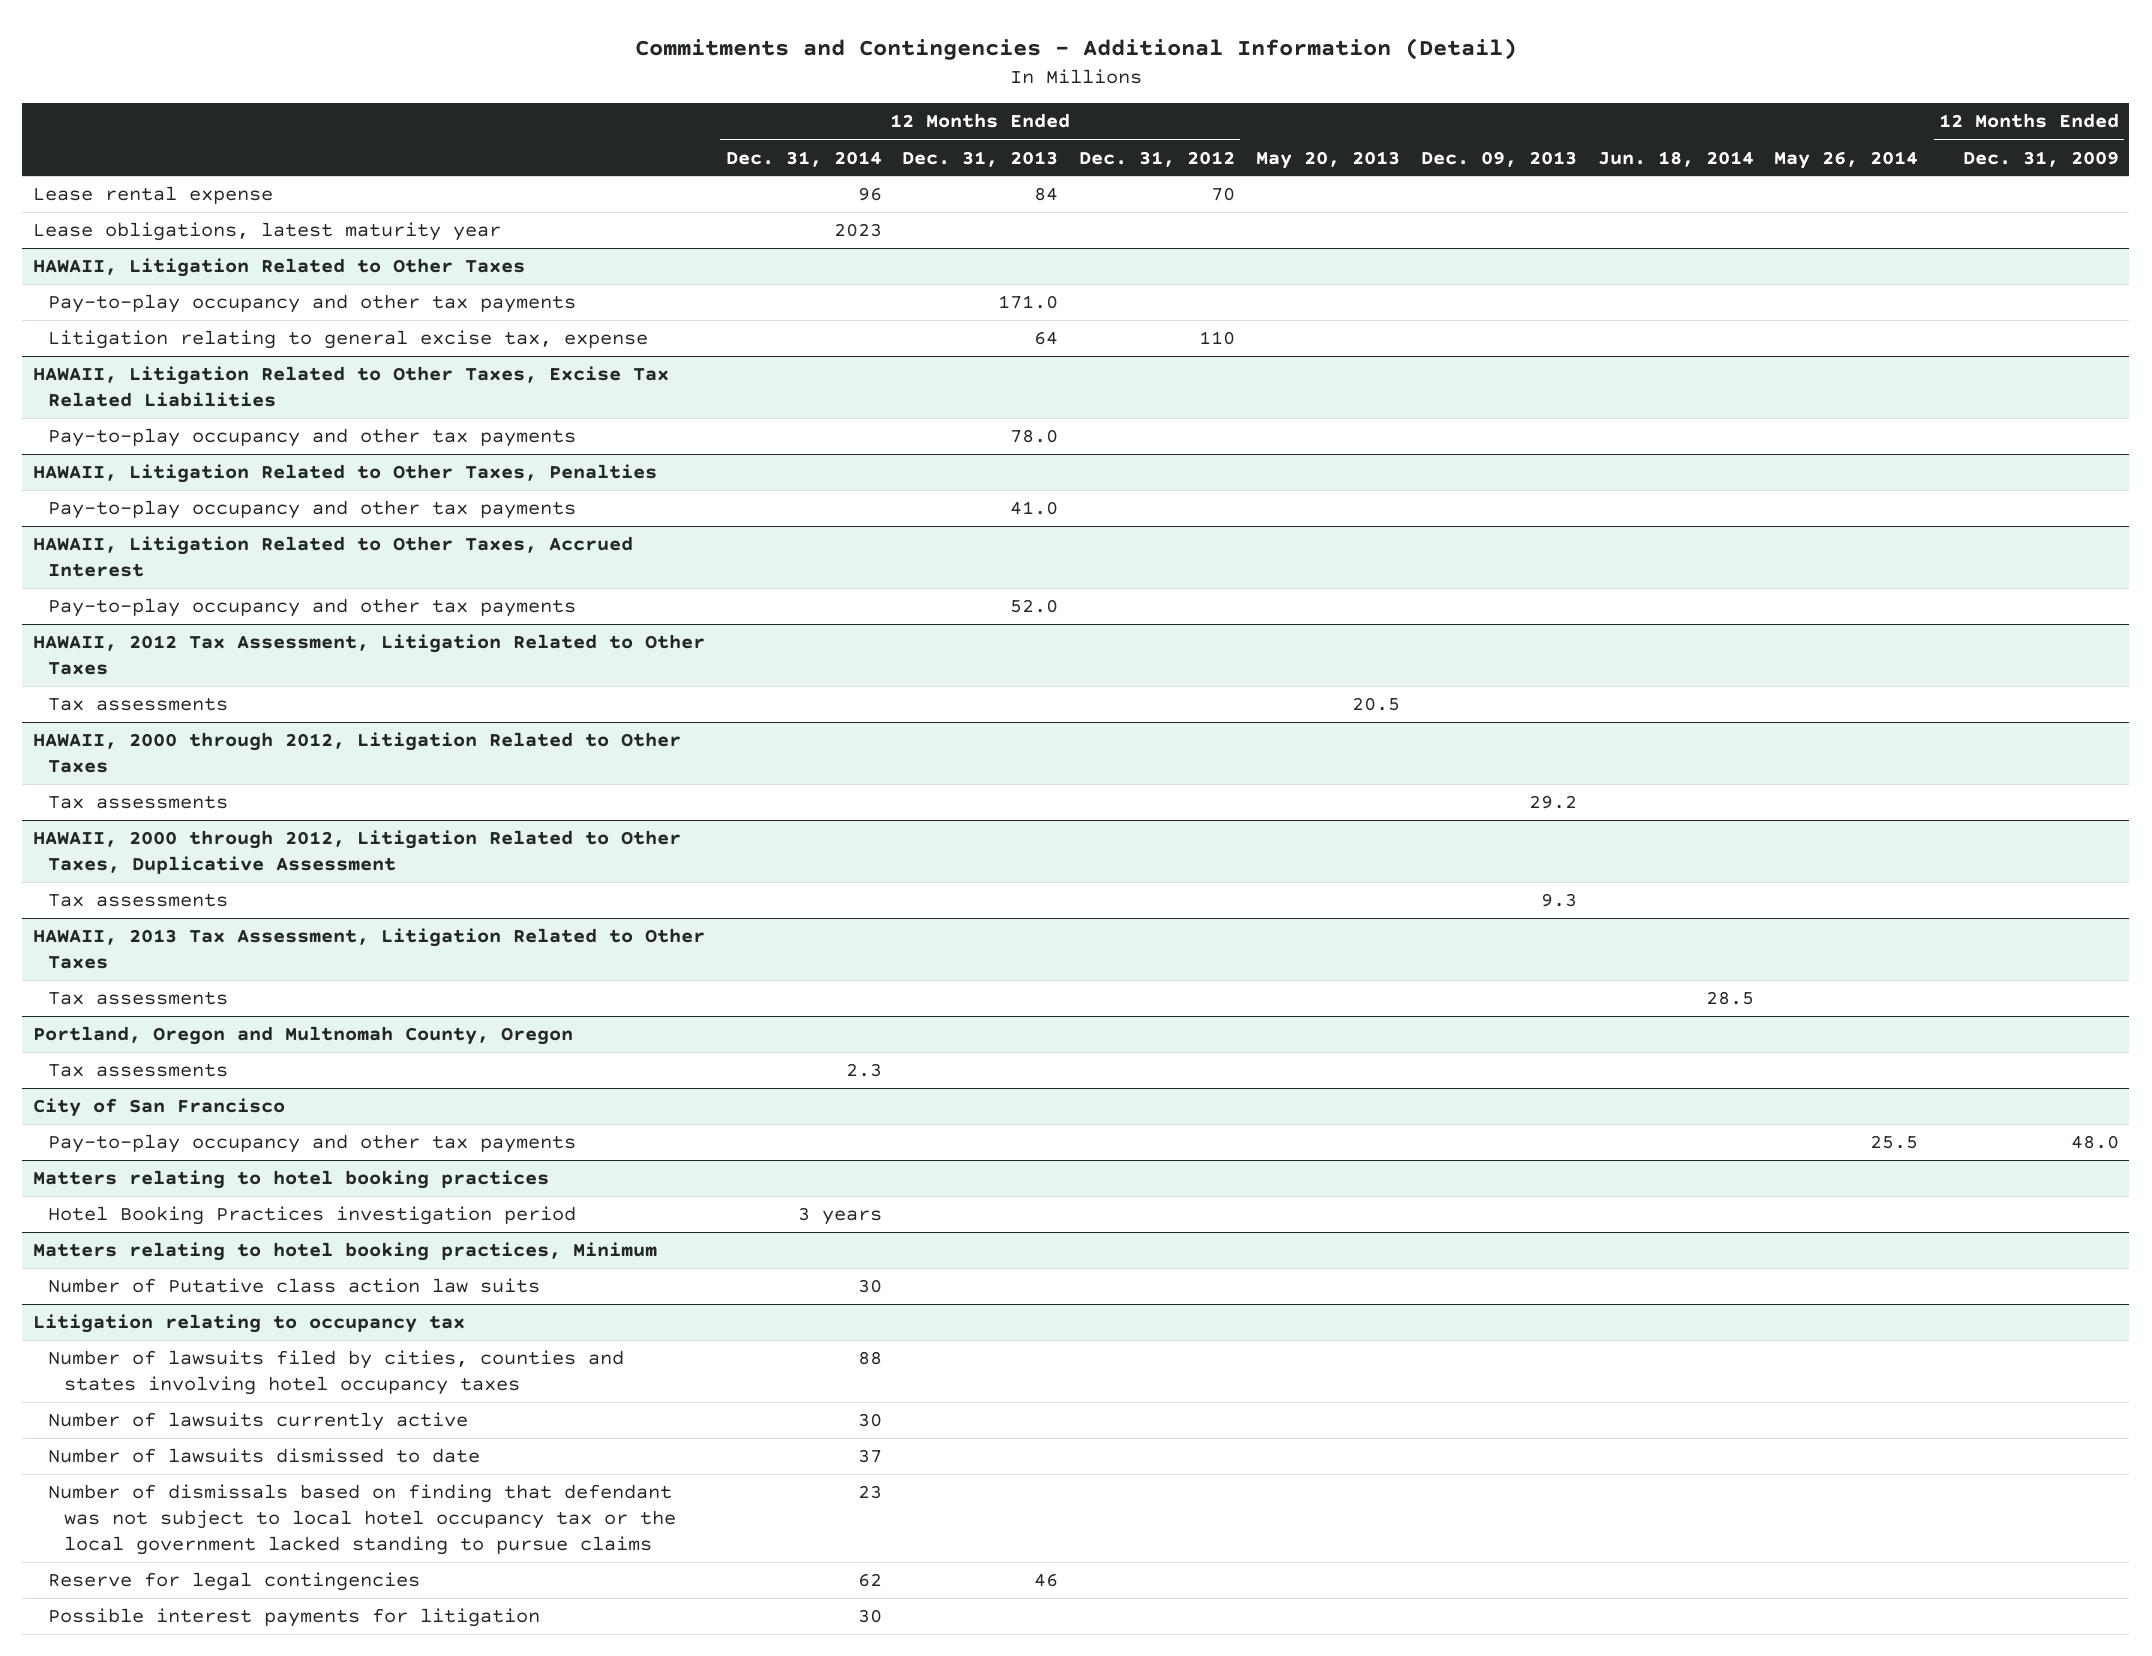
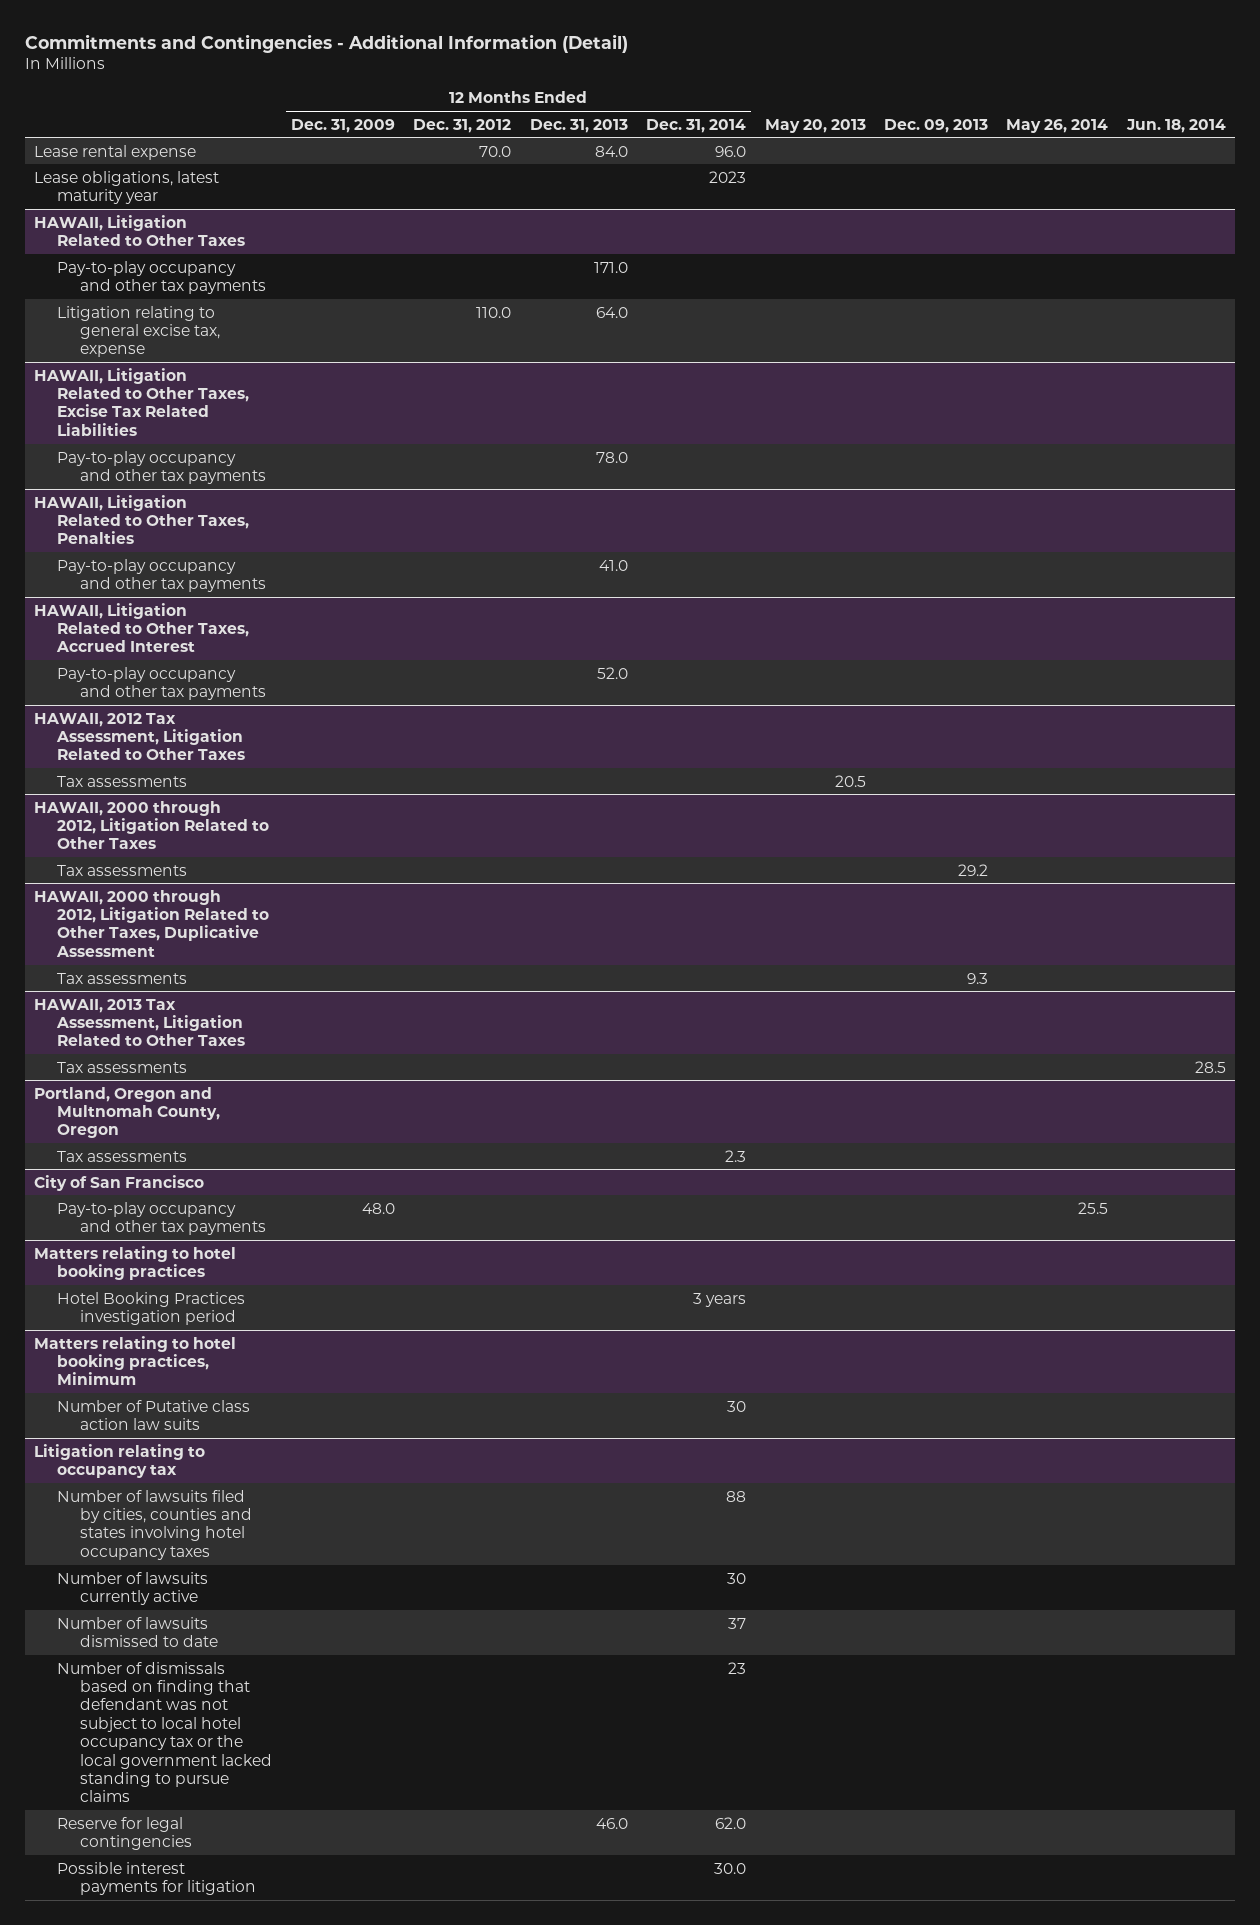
- | 12 Months Ended Dec. 31, 2014 | 12 Months Ended Dec. 31, 2013 | 12 Months Ended Dec. 31, 2012 | May 20, 2013 | Dec. 09, 2013 | Jun. 18, 2014 | May 26, 2014 | 12 Months Ended Dec. 31, 2009
+ | 12 Months Ended Dec. 31, 2009 | 12 Months Ended Dec. 31, 2012 | 12 Months Ended Dec. 31, 2013 | 12 Months Ended Dec. 31, 2014 | May 20, 2013 | Dec. 09, 2013 | May 26, 2014 | Jun. 18, 2014
- Lease rental expense | 96 | 84 | 70 | | | | |
+ Lease rental expense | | 70.0 | 84.0 | 96.0 | | | |
@ HAWAII, Litigation Related to Other Taxes
- Litigation relating to general excise tax, expense | | 64 | 110 | | | | |
+ Litigation relating to general excise tax, expense | | 110.0 | 64.0 | | | | |
@ Litigation relating to occupancy tax
- Reserve for legal contingencies | 62 | 46 | | | | | |
- Possible interest payments for litigation | 30 | | | | | | |
+ Reserve for legal contingencies | | | 46.0 | 62.0 | | | |
+ Possible interest payments for litigation | | | | 30.0 | | | |

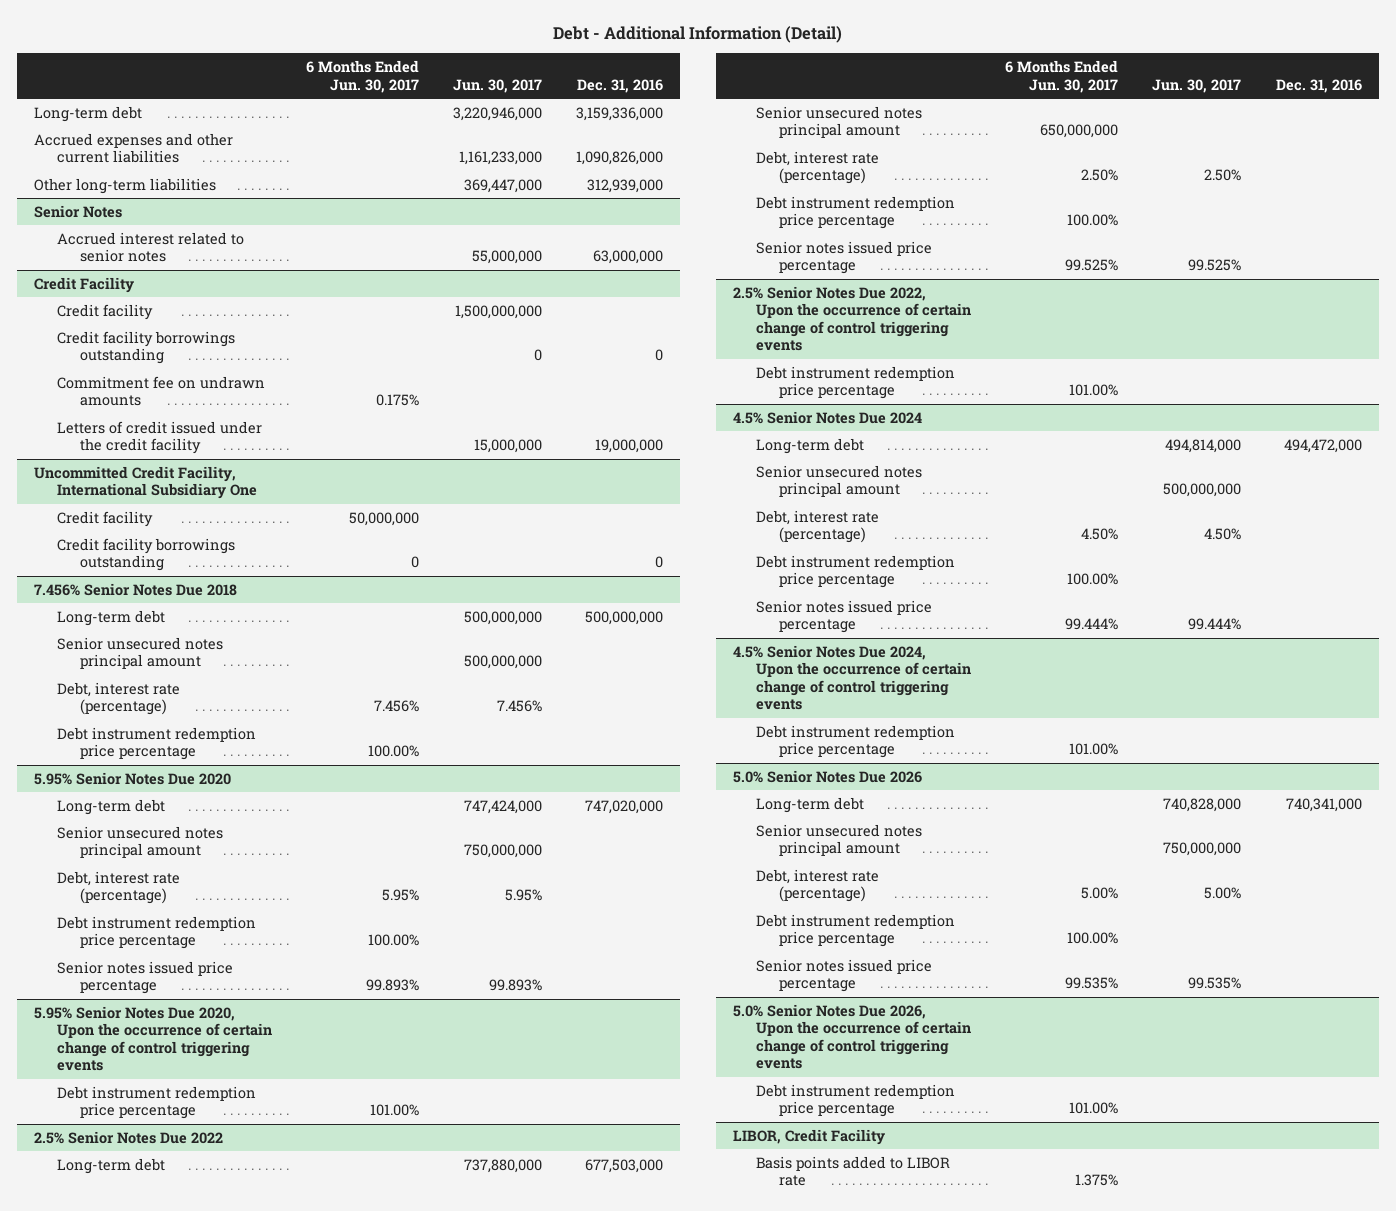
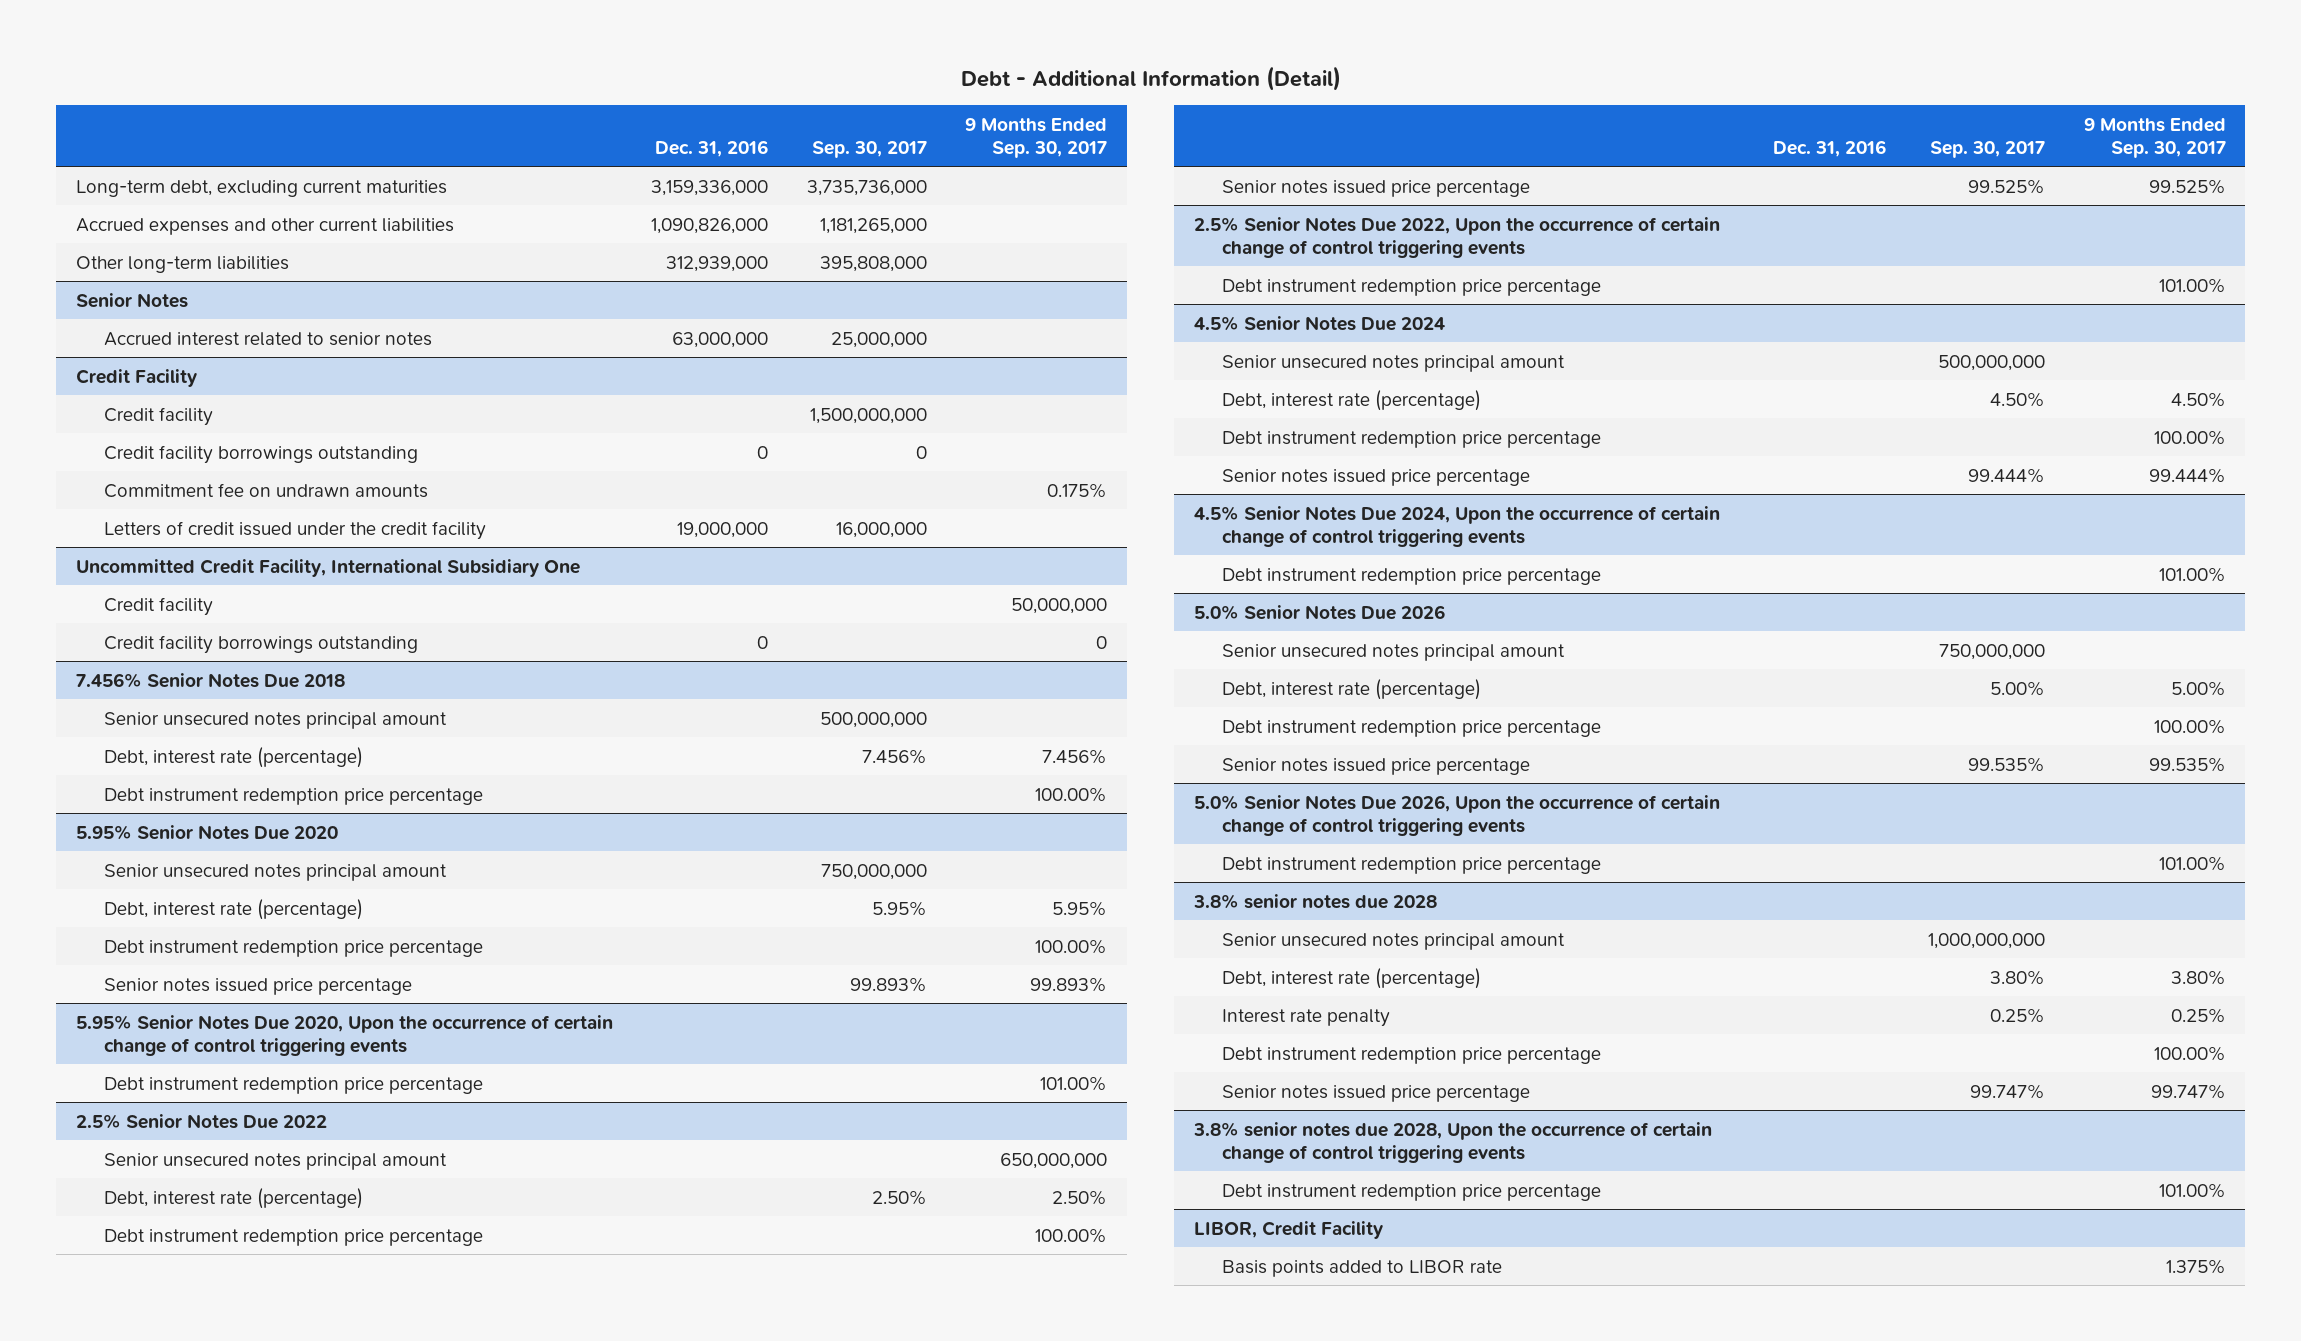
- | 6 Months Ended Jun. 30, 2017 | Jun. 30, 2017 | Dec. 31, 2016
+ | Dec. 31, 2016 | Sep. 30, 2017 | 9 Months Ended Sep. 30, 2017
- Long-term debt | | 3,220,946,000 | 3,159,336,000
+ Long-term debt, excluding current maturities | 3,159,336,000 | 3,735,736,000 |
@ 7.456% Senior Notes Due 2018
- Long-term debt | | 500,000,000 | 500,000,000
@ 5.95% Senior Notes Due 2020
- Long-term debt | | 747,424,000 | 747,020,000
@ 2.5% Senior Notes Due 2022
- Long-term debt | | 737,880,000 | 677,503,000
@ 4.5% Senior Notes Due 2024
- Long-term debt | | 494,814,000 | 494,472,000
@ 5.0% Senior Notes Due 2026
- Long-term debt | | 740,828,000 | 740,341,000
+ 3.8% senior notes due 2028
+ Senior unsecured notes principal amount | | 1,000,000,000 |
+ Debt, interest rate (percentage) | | 3.80% | 3.80%
+ Interest rate penalty | | 0.25% | 0.25%
+ Debt instrument redemption price percentage | | | 100.00%
+ Senior notes issued price percentage | | 99.747% | 99.747%
+ 3.8% senior notes due 2028, Upon the occurrence of certain change of control triggering events
+ Debt instrument redemption price percentage | | | 101.00%

